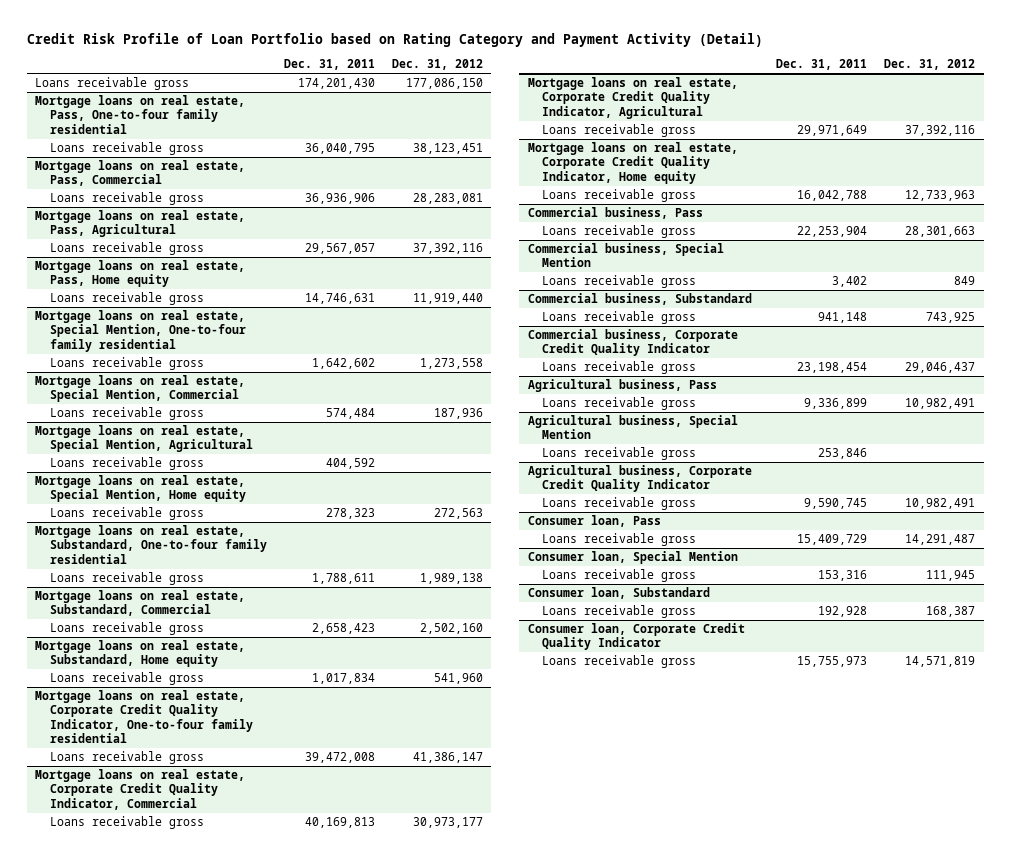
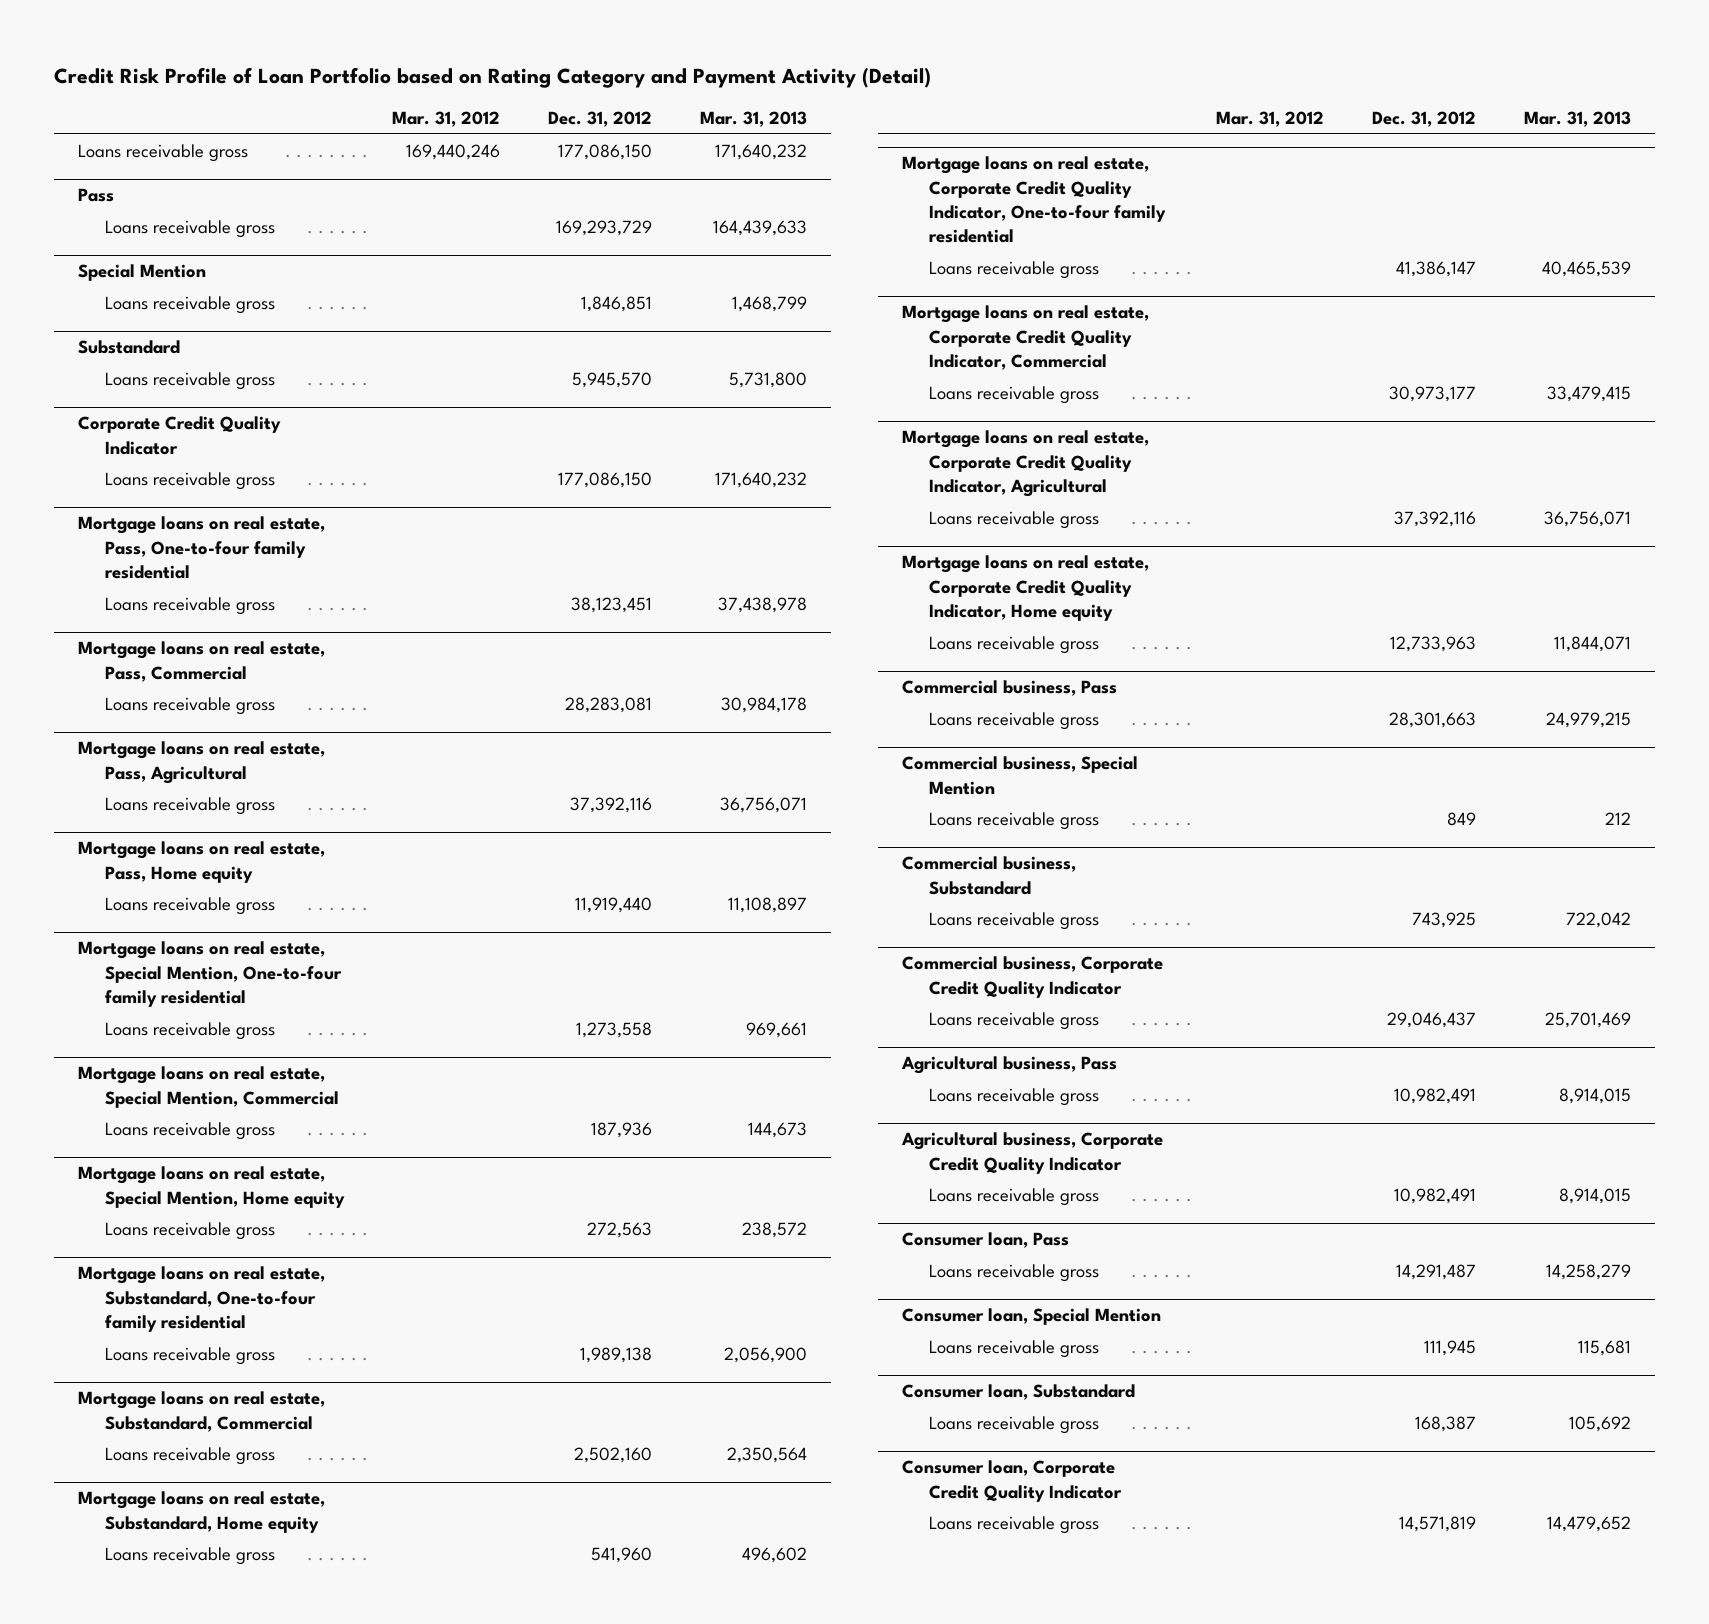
- | Dec. 31, 2011 | Dec. 31, 2012
+ | Mar. 31, 2012 | Dec. 31, 2012 | Mar. 31, 2013
+ Pass
+ Loans receivable gross | | 169,293,729 | 164,439,633
+ Special Mention
+ Loans receivable gross | | 1,846,851 | 1,468,799
+ Substandard
+ Loans receivable gross | | 5,945,570 | 5,731,800
+ Corporate Credit Quality Indicator
+ Loans receivable gross | | 177,086,150 | 171,640,232
- Mortgage loans on real estate, Special Mention, Agricultural
- Loans receivable gross | 404,592 |
- Agricultural business, Special Mention
- Loans receivable gross | 253,846 |

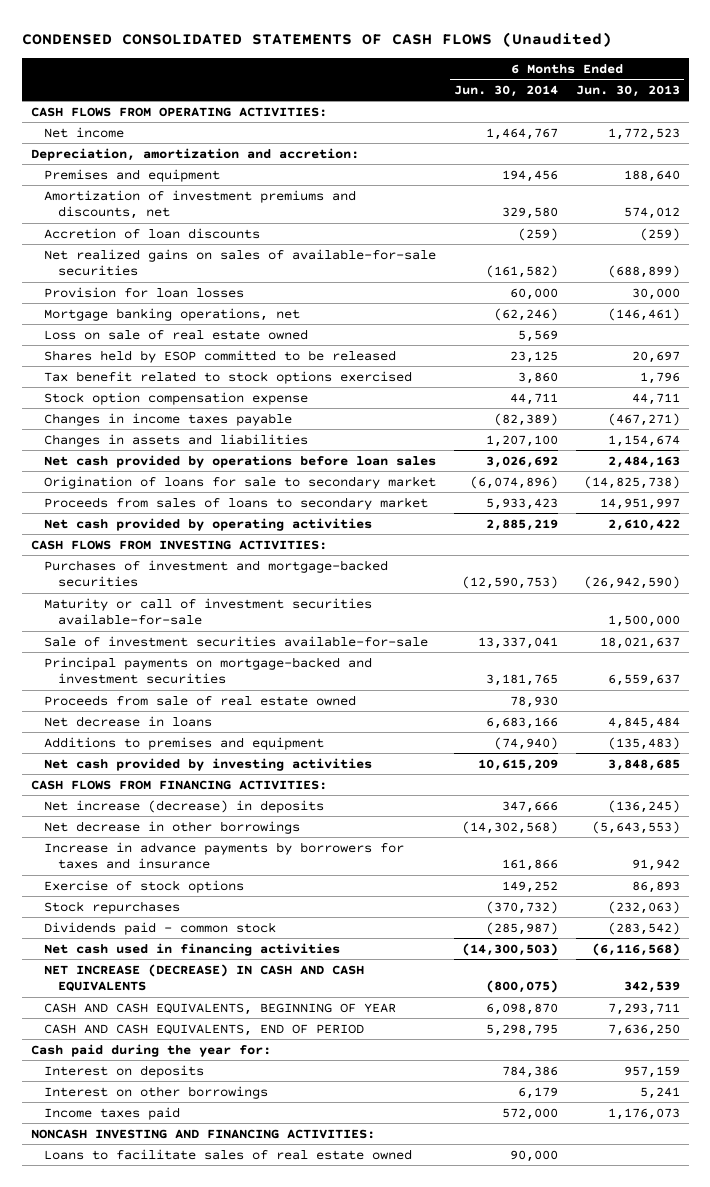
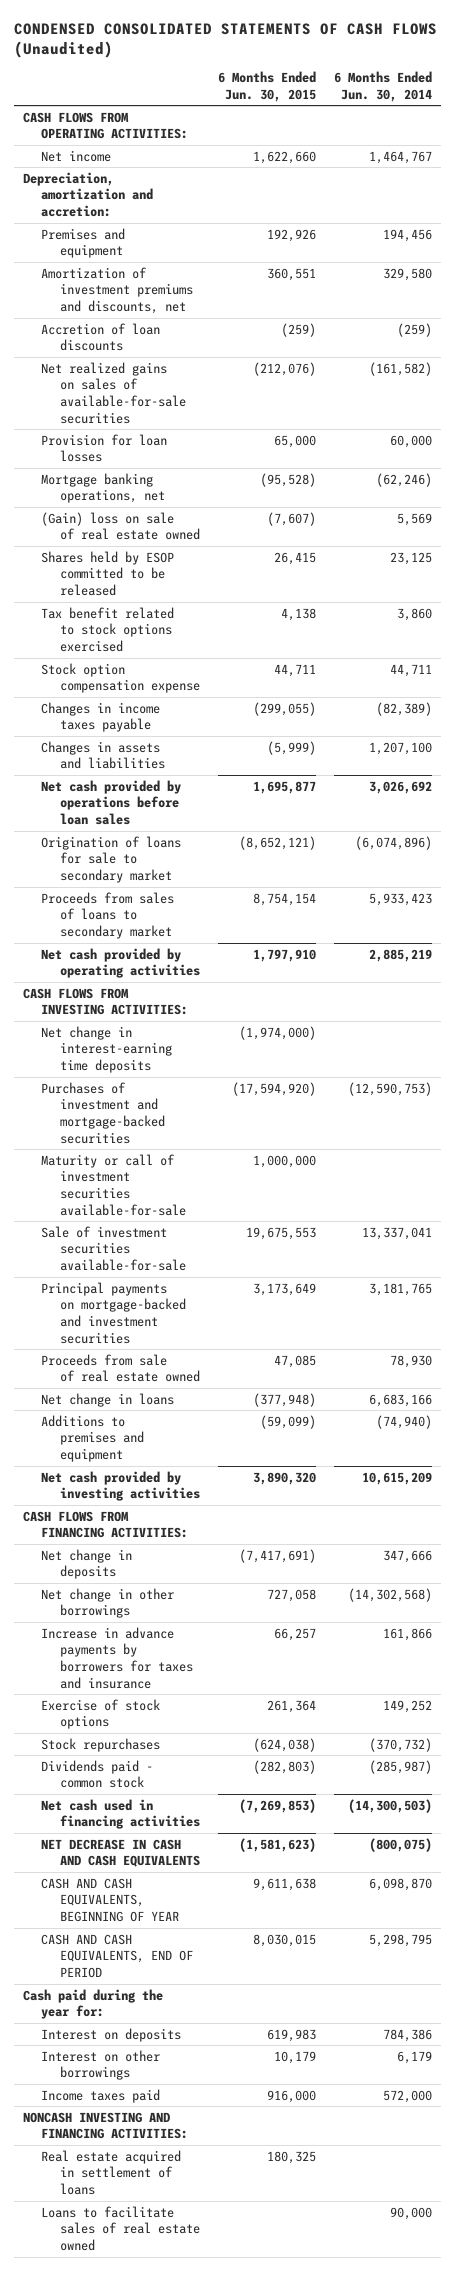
- | 6 Months Ended Jun. 30, 2014 | 6 Months Ended Jun. 30, 2013
+ | 6 Months Ended Jun. 30, 2015 | 6 Months Ended Jun. 30, 2014
- Loss on sale of real estate owned | 5,569 |
+ (Gain) loss on sale of real estate owned | (7,607) | 5,569
+ Net change in interest-earning time deposits | (1,974,000) |
- Net decrease in loans | 6,683,166 | 4,845,484
+ Net change in loans | (377,948) | 6,683,166
- Net increase (decrease) in deposits | 347,666 | (136,245)
- Net decrease in other borrowings | (14,302,568) | (5,643,553)
+ Net change in deposits | (7,417,691) | 347,666
+ Net change in other borrowings | 727,058 | (14,302,568)
- NET INCREASE (DECREASE) IN CASH AND CASH EQUIVALENTS | (800,075) | 342,539
+ NET DECREASE IN CASH AND CASH EQUIVALENTS | (1,581,623) | (800,075)
+ Real estate acquired in settlement of loans | 180,325 |

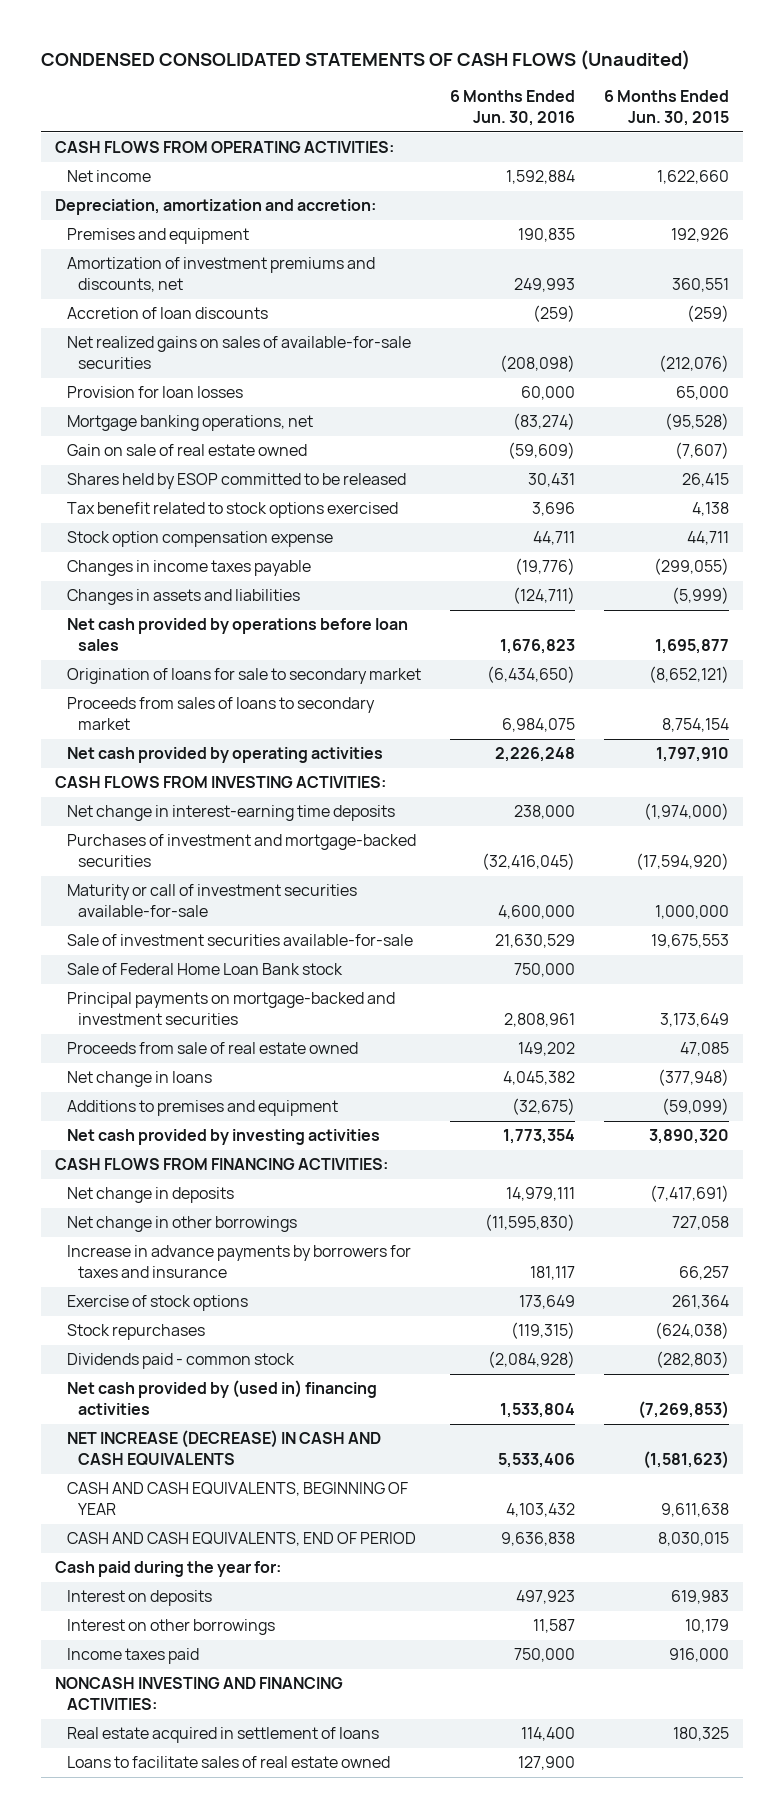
- | 6 Months Ended Jun. 30, 2015 | 6 Months Ended Jun. 30, 2014
+ | 6 Months Ended Jun. 30, 2016 | 6 Months Ended Jun. 30, 2015
- (Gain) loss on sale of real estate owned | (7,607) | 5,569
+ Gain on sale of real estate owned | (59,609) | (7,607)
+ Sale of Federal Home Loan Bank stock | 750,000 |
- Net cash used in financing activities | (7,269,853) | (14,300,503)
- NET DECREASE IN CASH AND CASH EQUIVALENTS | (1,581,623) | (800,075)
+ Net cash provided by (used in) financing activities | 1,533,804 | (7,269,853)
+ NET INCREASE (DECREASE) IN CASH AND CASH EQUIVALENTS | 5,533,406 | (1,581,623)

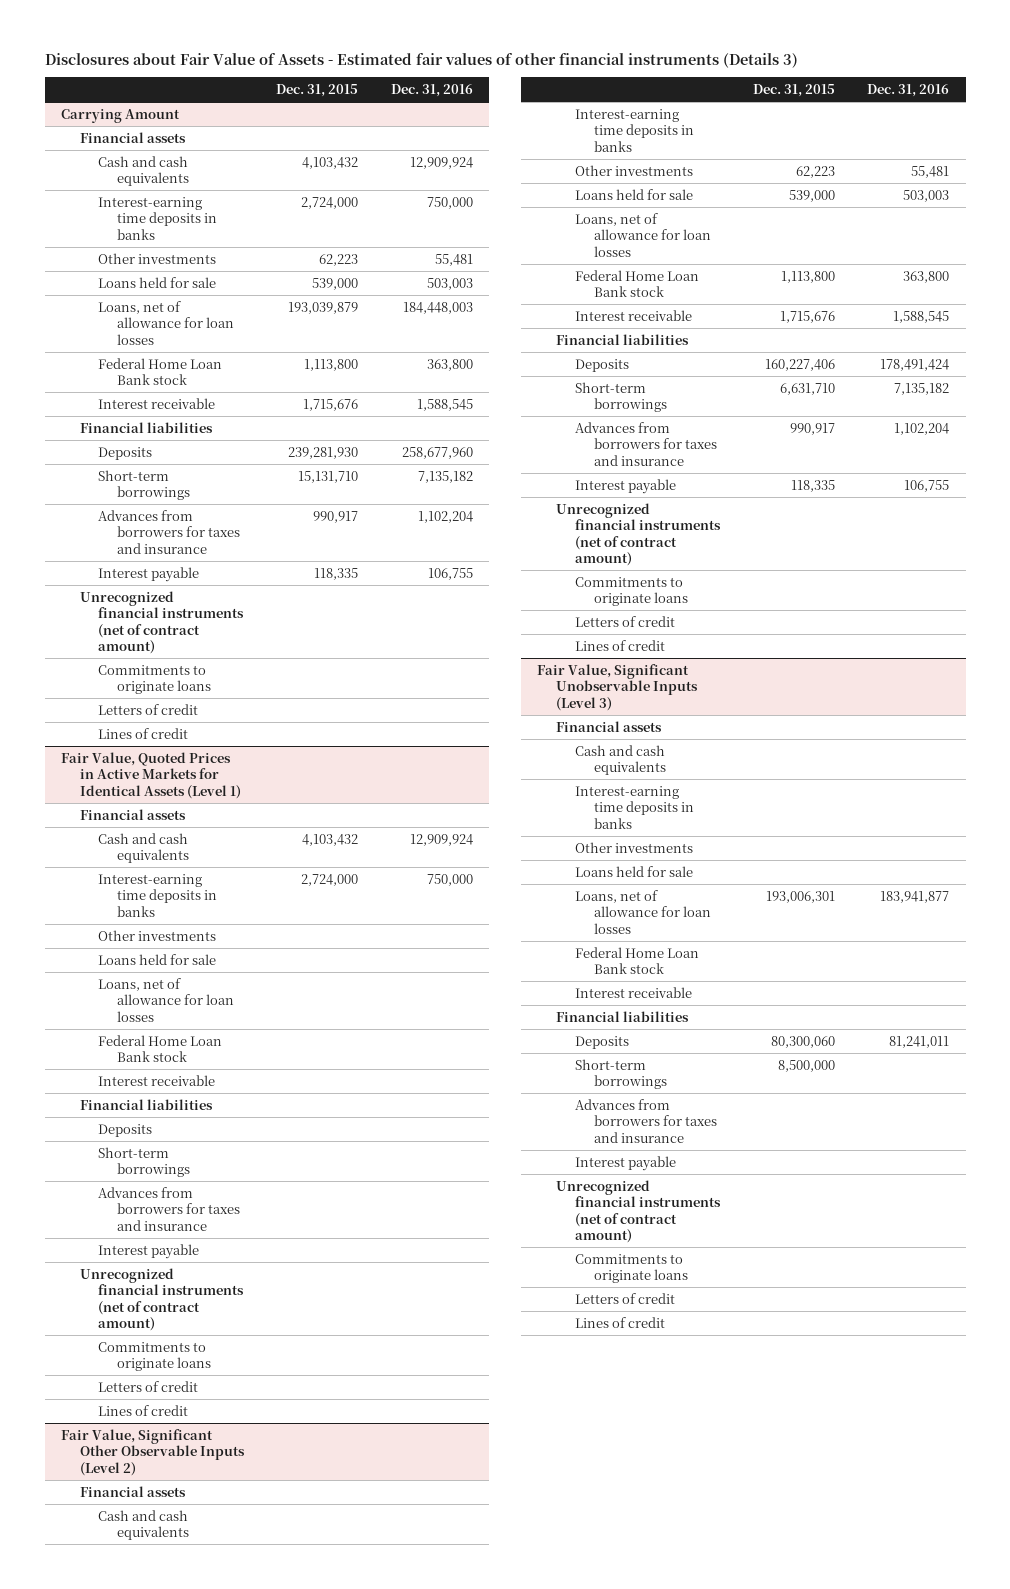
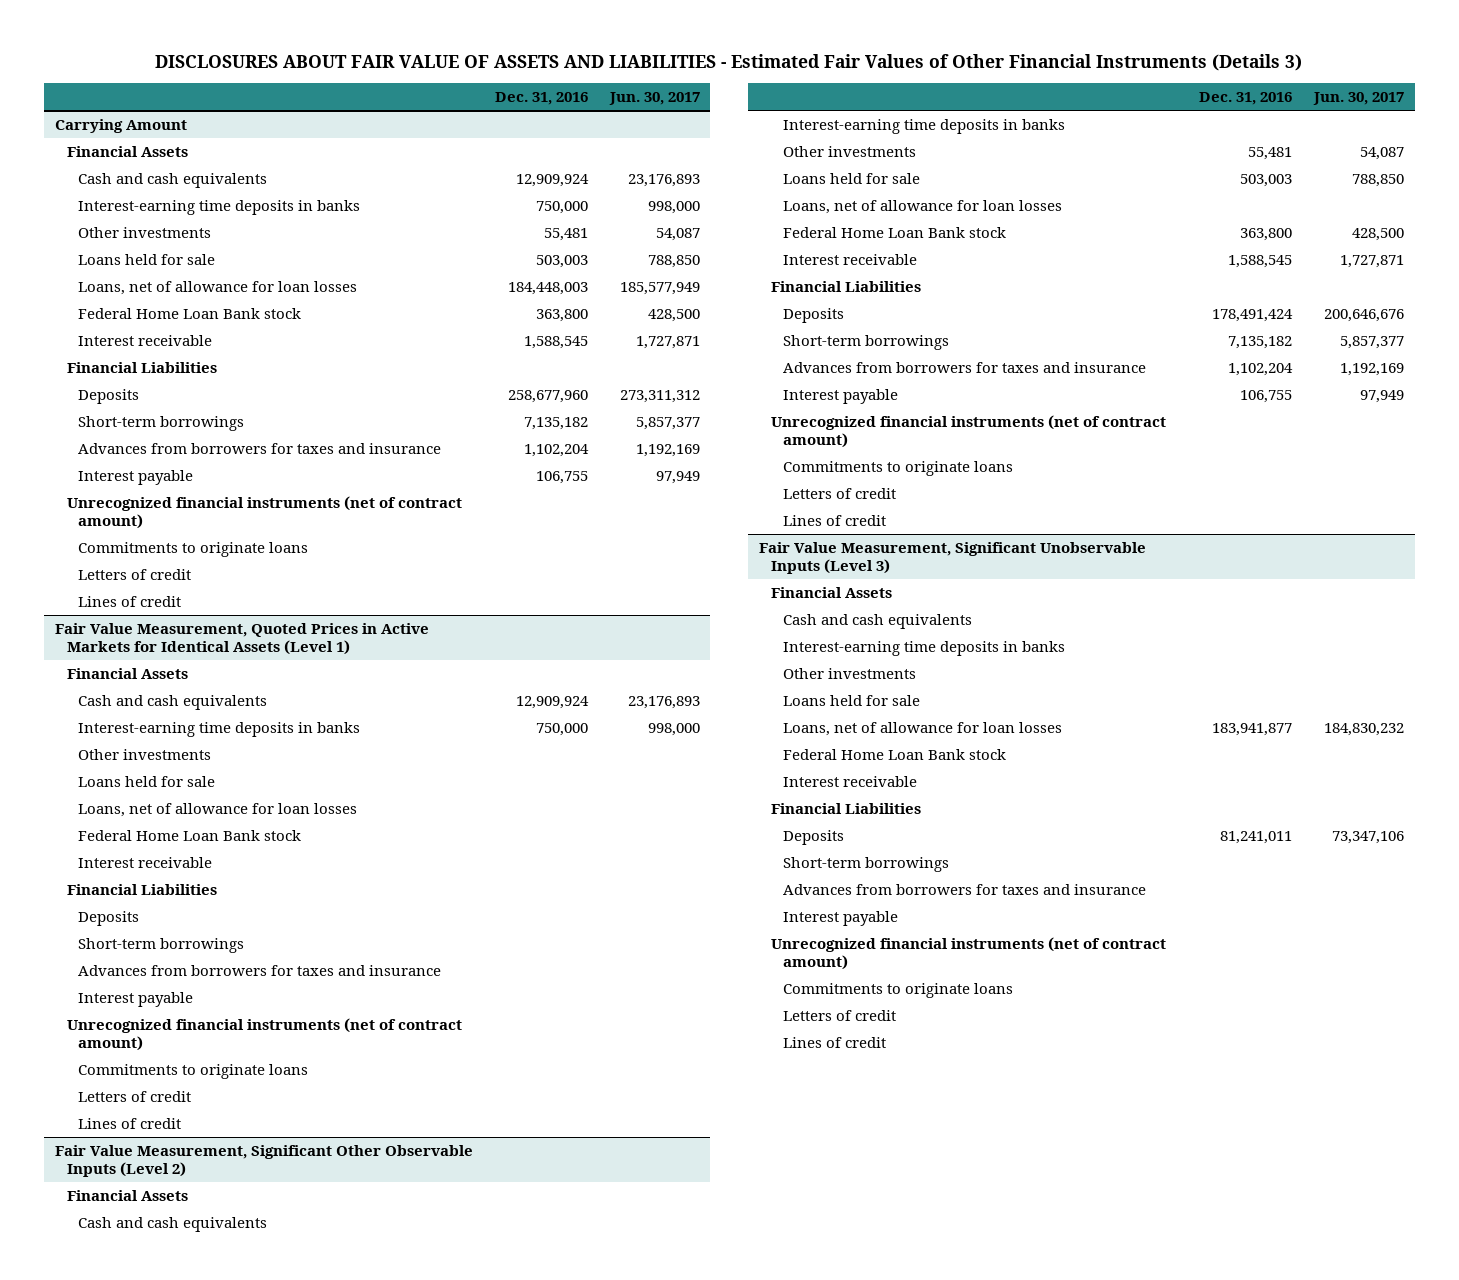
- Disclosures about Fair Value of Assets - Estimated fair values of other financial instruments (Details 3)
+ DISCLOSURES ABOUT FAIR VALUE OF ASSETS AND LIABILITIES - Estimated Fair Values of Other Financial Instruments (Details 3)
- | Dec. 31, 2015 | Dec. 31, 2016
+ | Dec. 31, 2016 | Jun. 30, 2017
@ Carrying Amount
- Financial assets
+ Financial Assets
- Financial liabilities
+ Financial Liabilities
- Fair Value, Quoted Prices in Active Markets for Identical Assets (Level 1)
- Financial assets
+ Fair Value Measurement, Quoted Prices in Active Markets for Identical Assets (Level 1)
+ Financial Assets
- Financial liabilities
+ Financial Liabilities
- Fair Value, Significant Other Observable Inputs (Level 2)
- Financial assets
+ Fair Value Measurement, Significant Other Observable Inputs (Level 2)
+ Financial Assets
- Financial liabilities
+ Financial Liabilities
- Fair Value, Significant Unobservable Inputs (Level 3)
- Financial assets
+ Fair Value Measurement, Significant Unobservable Inputs (Level 3)
+ Financial Assets
- Financial liabilities
+ Financial Liabilities

